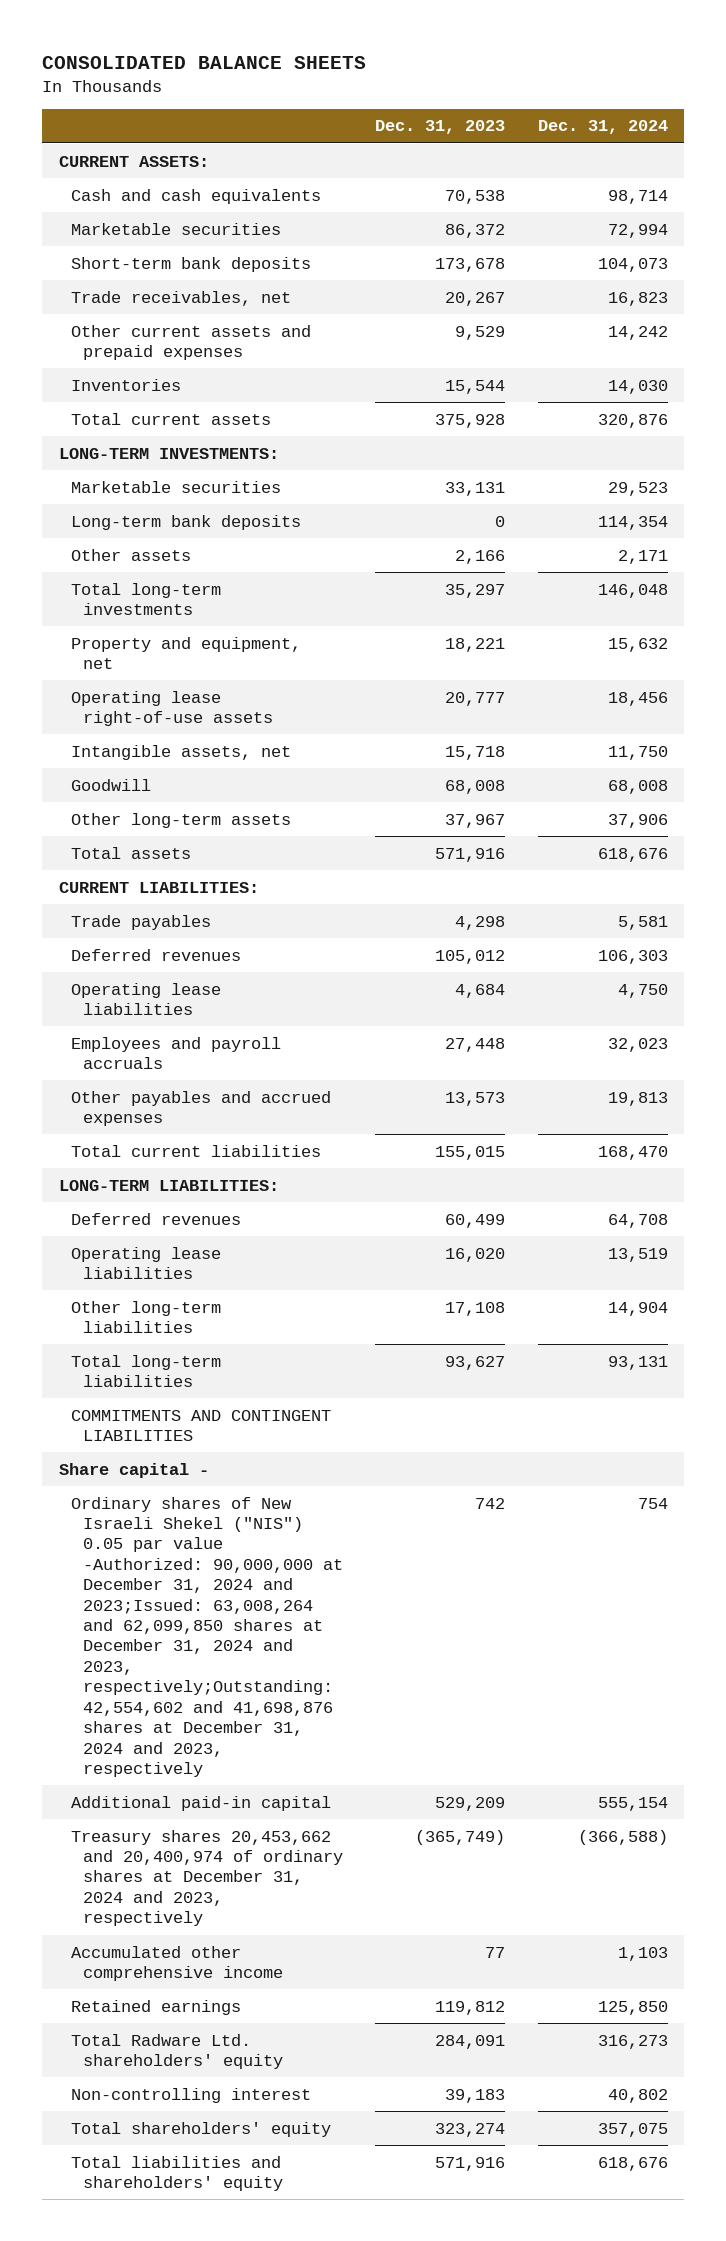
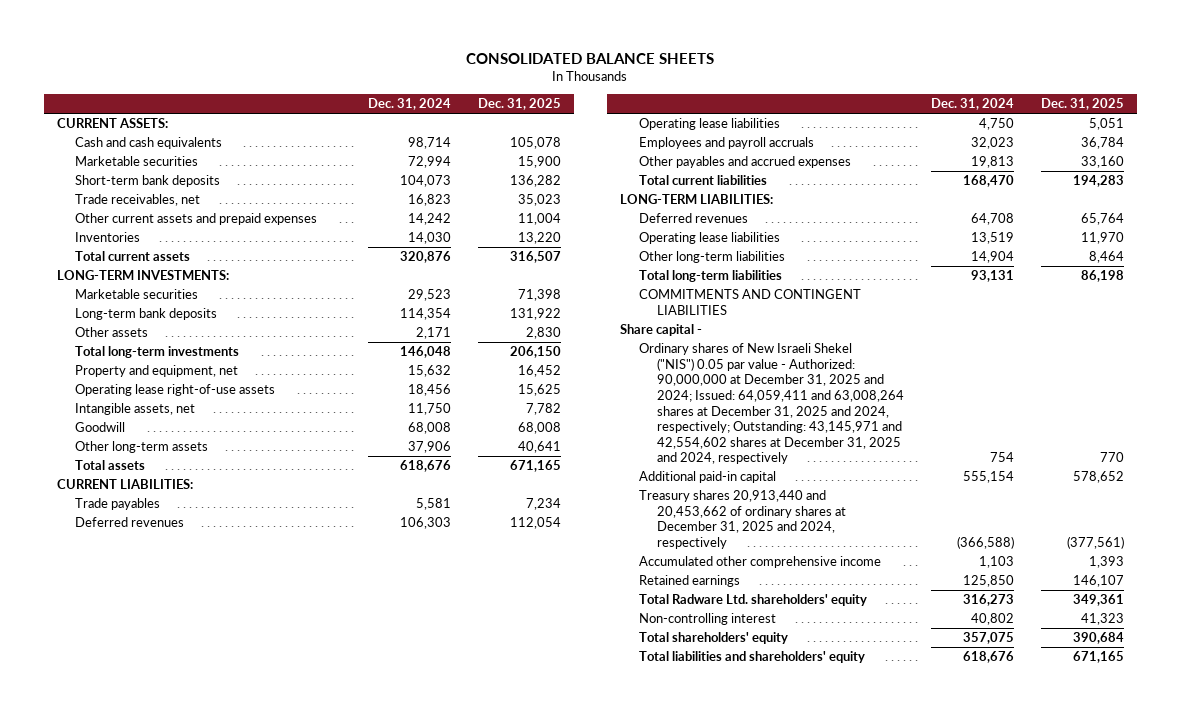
- | Dec. 31, 2023 | Dec. 31, 2024
+ | Dec. 31, 2024 | Dec. 31, 2025
- Ordinary shares of New Israeli Shekel ("NIS") 0.05 par value -Authorized: 90,000,000 at December 31, 2024 and 2023;Issued: 63,008,264 and 62,099,850 shares at December 31, 2024 and 2023, respectively;Outstanding: 42,554,602 and 41,698,876 shares at December 31, 2024 and 2023, respectively | 742 | 754
+ Ordinary shares of New Israeli Shekel ("NIS") 0.05 par value - Authorized: 90,000,000 at December 31, 2025 and 2024; Issued: 64,059,411 and 63,008,264 shares at December 31, 2025 and 2024, respectively; Outstanding: 43,145,971 and 42,554,602 shares at December 31, 2025 and 2024, respectively | 754 | 770
- Treasury shares 20,453,662 and 20,400,974 of ordinary shares at December 31, 2024 and 2023, respectively | (365,749) | (366,588)
+ Treasury shares 20,913,440 and 20,453,662 of ordinary shares at December 31, 2025 and 2024, respectively | (366,588) | (377,561)

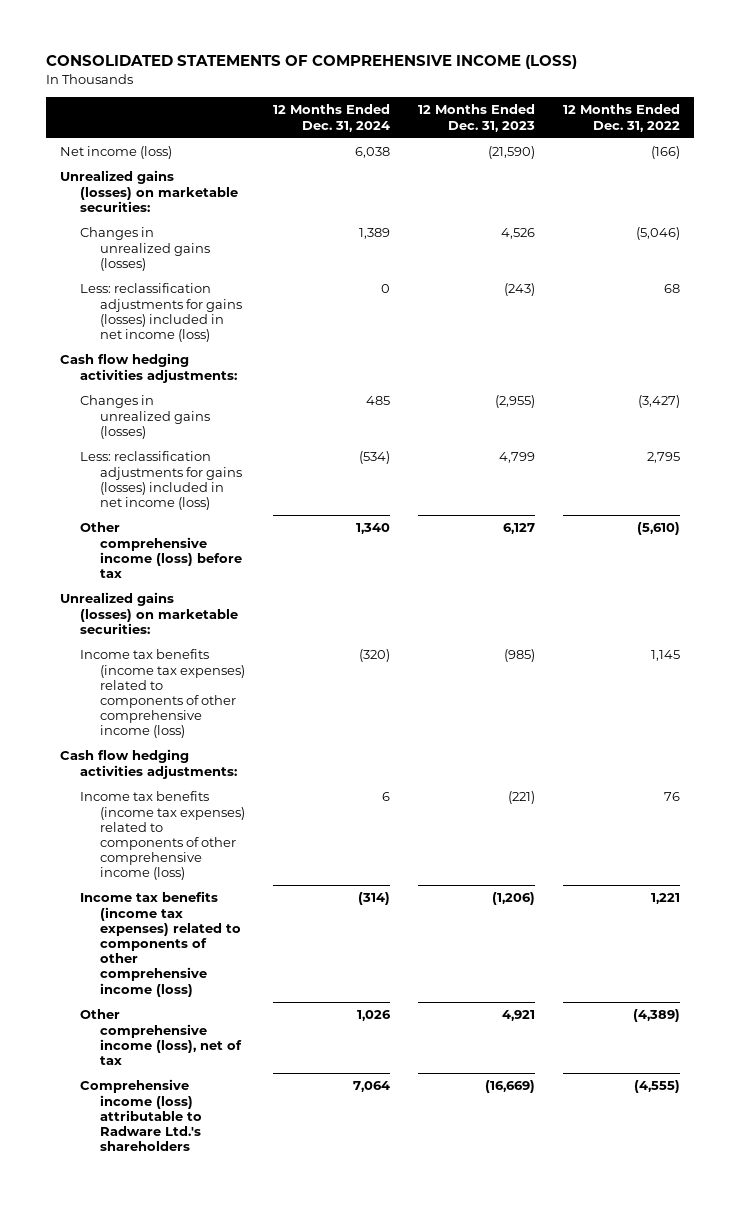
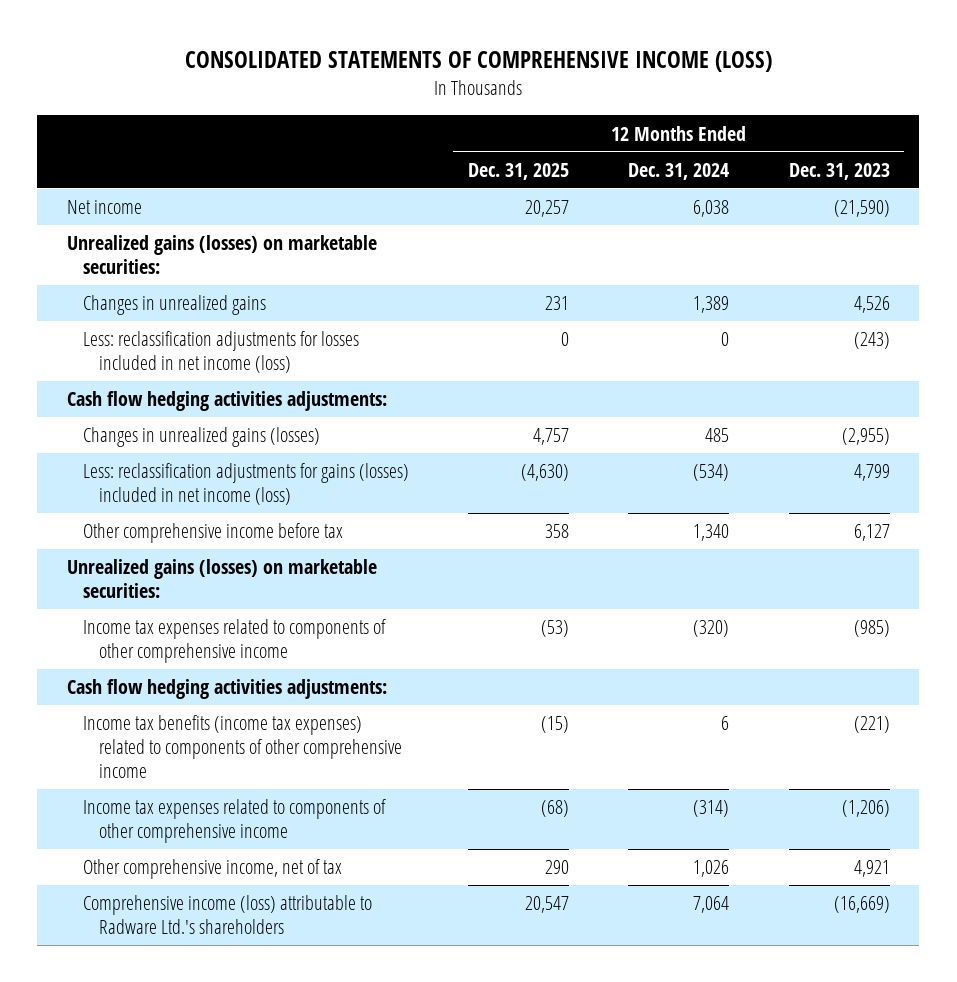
- | 12 Months Ended Dec. 31, 2024 | 12 Months Ended Dec. 31, 2023 | 12 Months Ended Dec. 31, 2022
+ | 12 Months Ended Dec. 31, 2025 | 12 Months Ended Dec. 31, 2024 | 12 Months Ended Dec. 31, 2023
- Net income (loss) | 6,038 | (21,590) | (166)
+ Net income | 20,257 | 6,038 | (21,590)
- Changes in unrealized gains (losses) | 1,389 | 4,526 | (5,046)
- Less: reclassification adjustments for gains (losses) included in net income (loss) | 0 | (243) | 68
+ Changes in unrealized gains | 231 | 1,389 | 4,526
+ Less: reclassification adjustments for losses included in net income (loss) | 0 | 0 | (243)
- Other comprehensive income (loss) before tax | 1,340 | 6,127 | (5,610)
+ Other comprehensive income before tax | 358 | 1,340 | 6,127
- Income tax benefits (income tax expenses) related to components of other comprehensive income (loss) | (320) | (985) | 1,145
+ Income tax expenses related to components of other comprehensive income | (53) | (320) | (985)
- Income tax benefits (income tax expenses) related to components of other comprehensive income (loss) | 6 | (221) | 76
- Income tax benefits (income tax expenses) related to components of other comprehensive income (loss) | (314) | (1,206) | 1,221
- Other comprehensive income (loss), net of tax | 1,026 | 4,921 | (4,389)
+ Income tax benefits (income tax expenses) related to components of other comprehensive income | (15) | 6 | (221)
+ Income tax expenses related to components of other comprehensive income | (68) | (314) | (1,206)
+ Other comprehensive income, net of tax | 290 | 1,026 | 4,921

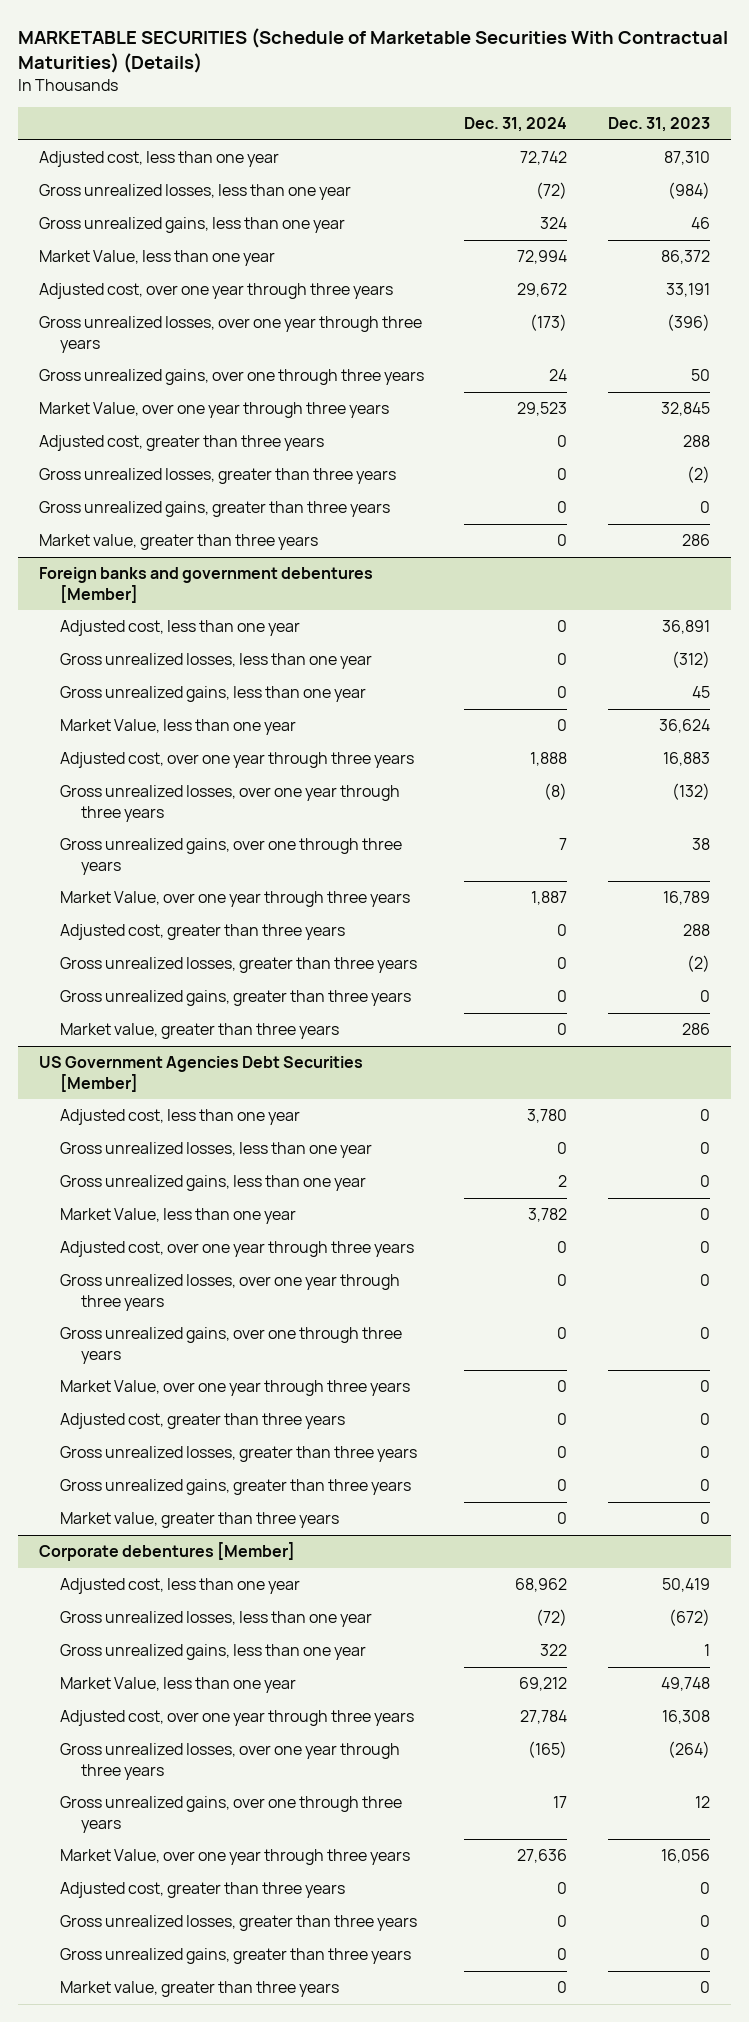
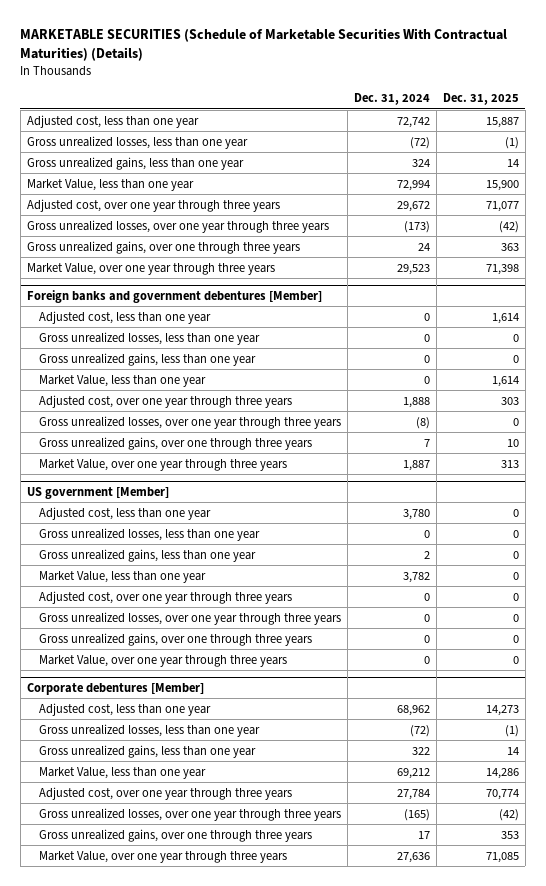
- | Dec. 31, 2024 | Dec. 31, 2023
+ | Dec. 31, 2024 | Dec. 31, 2025
- Adjusted cost, greater than three years | 0 | 288
- Gross unrealized losses, greater than three years | 0 | (2)
- Gross unrealized gains, greater than three years | 0 | 0
- Market value, greater than three years | 0 | 286
@ Foreign banks and government debentures [Member]
- Adjusted cost, greater than three years | 0 | 288
- Gross unrealized losses, greater than three years | 0 | (2)
- Gross unrealized gains, greater than three years | 0 | 0
- Market value, greater than three years | 0 | 286
- US Government Agencies Debt Securities [Member]
+ US government [Member]
- Adjusted cost, greater than three years | 0 | 0
- Gross unrealized losses, greater than three years | 0 | 0
- Gross unrealized gains, greater than three years | 0 | 0
- Market value, greater than three years | 0 | 0
@ Corporate debentures [Member]
- Adjusted cost, greater than three years | 0 | 0
- Gross unrealized losses, greater than three years | 0 | 0
- Gross unrealized gains, greater than three years | 0 | 0
- Market value, greater than three years | 0 | 0

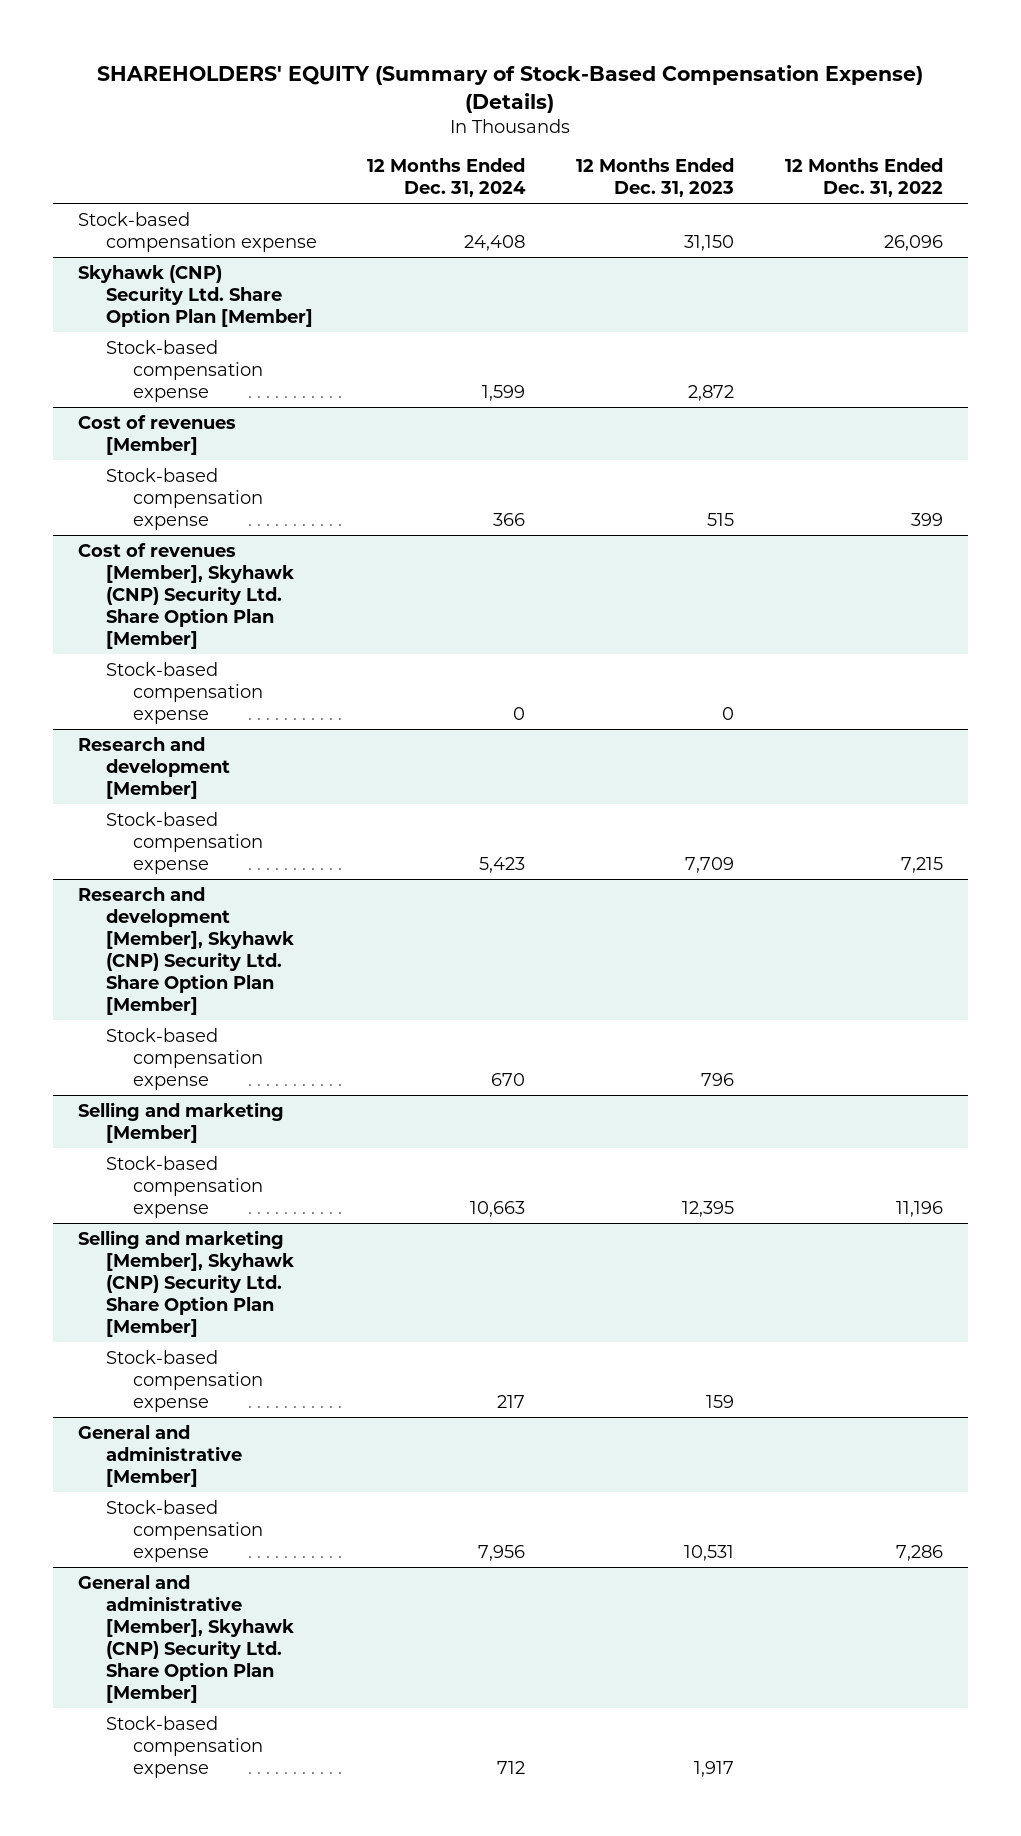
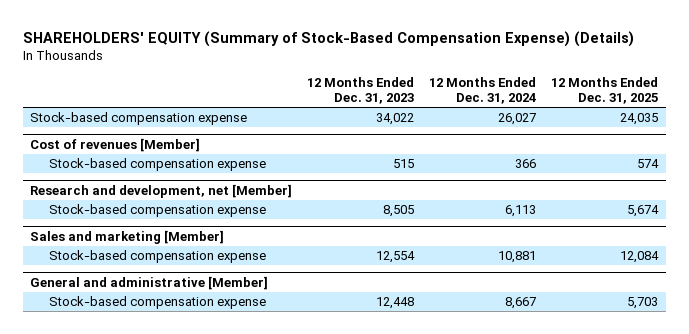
- | 12 Months Ended Dec. 31, 2024 | 12 Months Ended Dec. 31, 2023 | 12 Months Ended Dec. 31, 2022
+ | 12 Months Ended Dec. 31, 2023 | 12 Months Ended Dec. 31, 2024 | 12 Months Ended Dec. 31, 2025
- Stock-based compensation expense | 24,408 | 31,150 | 26,096
- Skyhawk (CNP) Security Ltd. Share Option Plan [Member]
- Stock-based compensation expense | 1,599 | 2,872 |
+ Stock-based compensation expense | 34,022 | 26,027 | 24,035
- Cost of revenues [Member], Skyhawk (CNP) Security Ltd. Share Option Plan [Member]
- Stock-based compensation expense | 0 | 0 |
- Research and development [Member]
- Stock-based compensation expense | 5,423 | 7,709 | 7,215
- Research and development [Member], Skyhawk (CNP) Security Ltd. Share Option Plan [Member]
- Stock-based compensation expense | 670 | 796 |
- Selling and marketing [Member]
- Stock-based compensation expense | 10,663 | 12,395 | 11,196
- Selling and marketing [Member], Skyhawk (CNP) Security Ltd. Share Option Plan [Member]
- Stock-based compensation expense | 217 | 159 |
+ Research and development, net [Member]
+ Stock-based compensation expense | 8,505 | 6,113 | 5,674
+ Sales and marketing [Member]
+ Stock-based compensation expense | 12,554 | 10,881 | 12,084
@ General and administrative [Member]
- Stock-based compensation expense | 7,956 | 10,531 | 7,286
- General and administrative [Member], Skyhawk (CNP) Security Ltd. Share Option Plan [Member]
- Stock-based compensation expense | 712 | 1,917 |
@ General and administrative [Member]
+ Stock-based compensation expense | 12,448 | 8,667 | 5,703

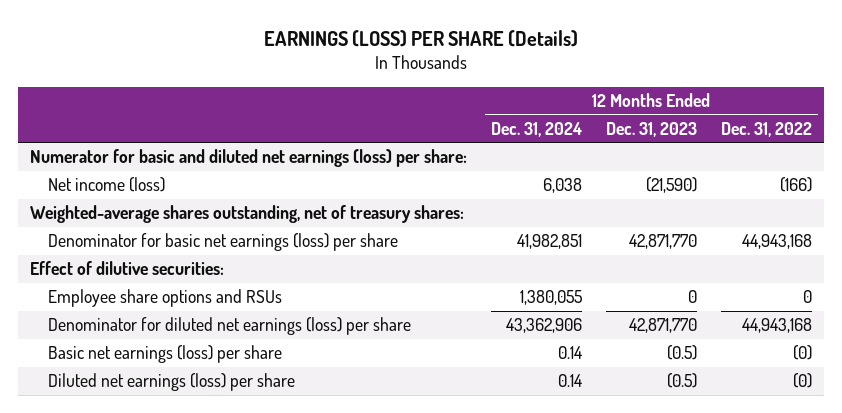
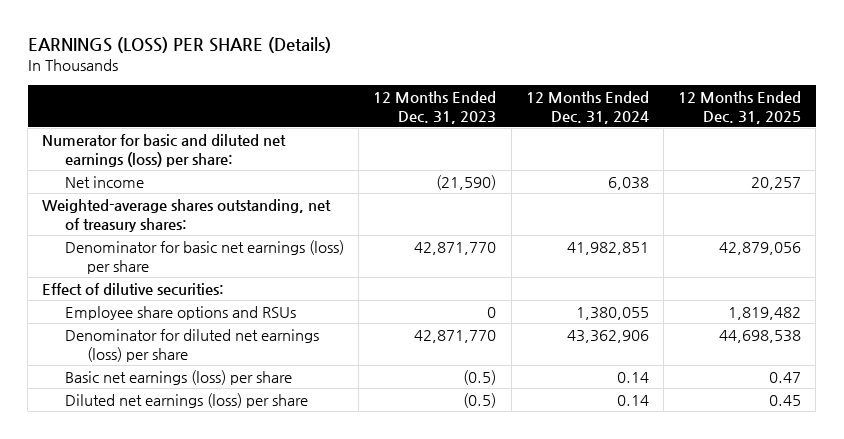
- | 12 Months Ended Dec. 31, 2024 | 12 Months Ended Dec. 31, 2023 | 12 Months Ended Dec. 31, 2022
+ | 12 Months Ended Dec. 31, 2023 | 12 Months Ended Dec. 31, 2024 | 12 Months Ended Dec. 31, 2025
- Net income (loss) | 6,038 | (21,590) | (166)
+ Net income | (21,590) | 6,038 | 20,257

